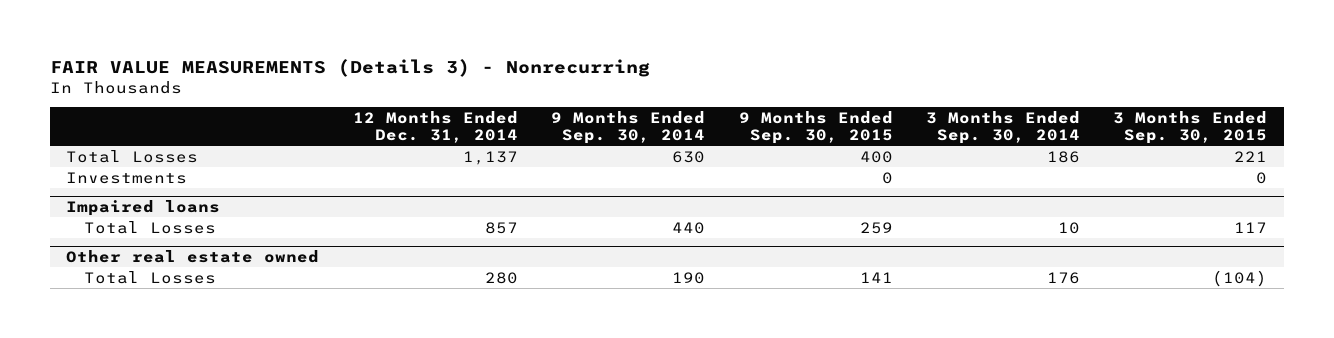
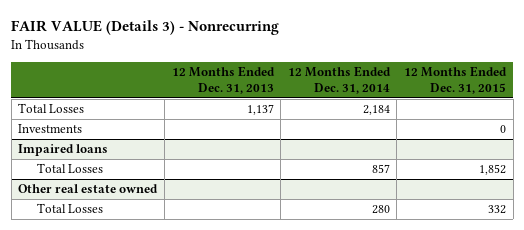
- FAIR VALUE MEASUREMENTS (Details 3) - Nonrecurring
+ FAIR VALUE (Details 3) - Nonrecurring
- | 12 Months Ended Dec. 31, 2014 | 9 Months Ended Sep. 30, 2014 | 9 Months Ended Sep. 30, 2015 | 3 Months Ended Sep. 30, 2014 | 3 Months Ended Sep. 30, 2015
+ | 12 Months Ended Dec. 31, 2013 | 12 Months Ended Dec. 31, 2014 | 12 Months Ended Dec. 31, 2015
- Total Losses | 1,137 | 630 | 400 | 186 | 221
+ Total Losses | 1,137 | 2,184 |

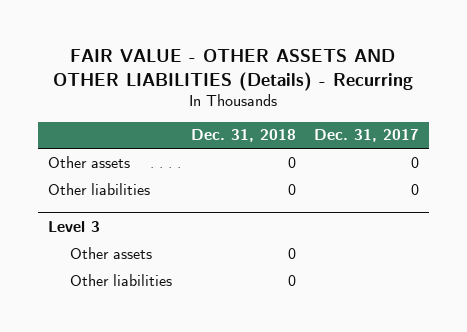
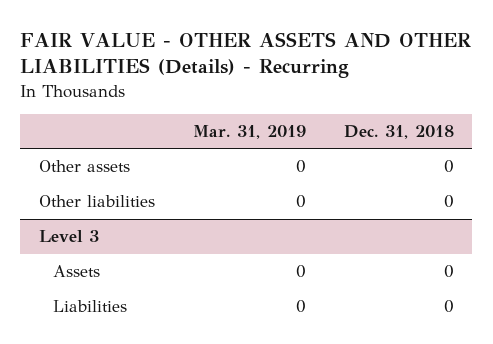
- | Dec. 31, 2018 | Dec. 31, 2017
+ | Mar. 31, 2019 | Dec. 31, 2018
@ Level 3
- Other assets | 0 |
- Other liabilities | 0 |
+ Assets | 0 | 0
+ Liabilities | 0 | 0

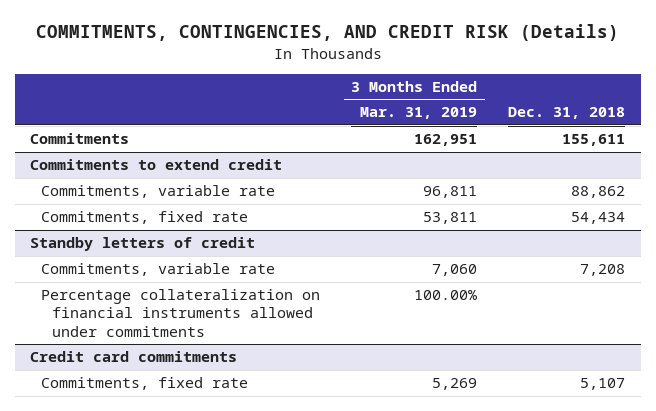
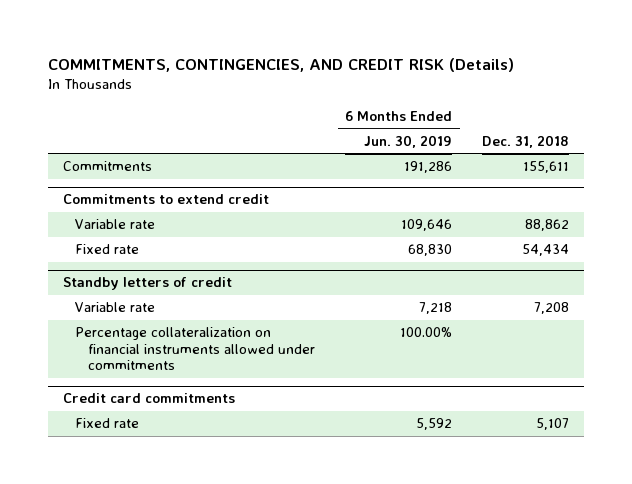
- | 3 Months Ended Mar. 31, 2019 | Dec. 31, 2018
+ | 6 Months Ended Jun. 30, 2019 | Dec. 31, 2018
@ Commitments to extend credit
- Commitments, variable rate | 96,811 | 88,862
- Commitments, fixed rate | 53,811 | 54,434
+ Variable rate | 109,646 | 88,862
+ Fixed rate | 68,830 | 54,434
@ Standby letters of credit
- Commitments, variable rate | 7,060 | 7,208
+ Variable rate | 7,218 | 7,208
@ Credit card commitments
- Commitments, fixed rate | 5,269 | 5,107
+ Fixed rate | 5,592 | 5,107

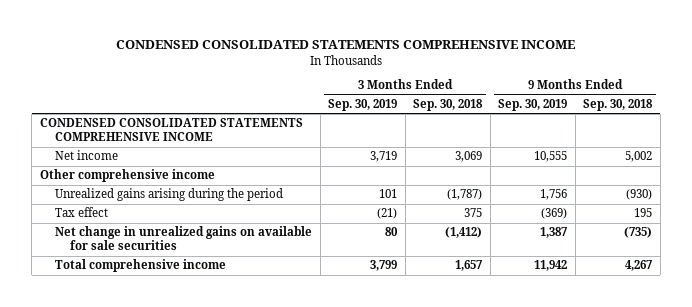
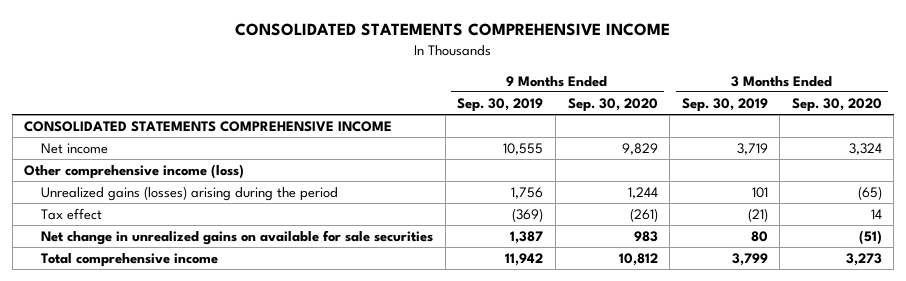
- CONDENSED CONSOLIDATED STATEMENTS COMPREHENSIVE INCOME
+ CONSOLIDATED STATEMENTS COMPREHENSIVE INCOME
- | 3 Months Ended Sep. 30, 2019 | 3 Months Ended Sep. 30, 2018 | 9 Months Ended Sep. 30, 2019 | 9 Months Ended Sep. 30, 2018
+ | 9 Months Ended Sep. 30, 2019 | 9 Months Ended Sep. 30, 2020 | 3 Months Ended Sep. 30, 2019 | 3 Months Ended Sep. 30, 2020
- CONDENSED CONSOLIDATED STATEMENTS COMPREHENSIVE INCOME
+ CONSOLIDATED STATEMENTS COMPREHENSIVE INCOME
- Other comprehensive income
- Unrealized gains arising during the period | 101 | (1,787) | 1,756 | (930)
+ Other comprehensive income (loss)
+ Unrealized gains (losses) arising during the period | 1,756 | 1,244 | 101 | (65)

